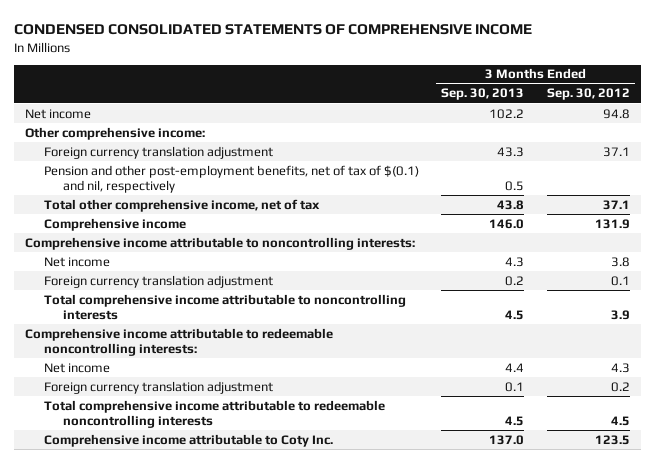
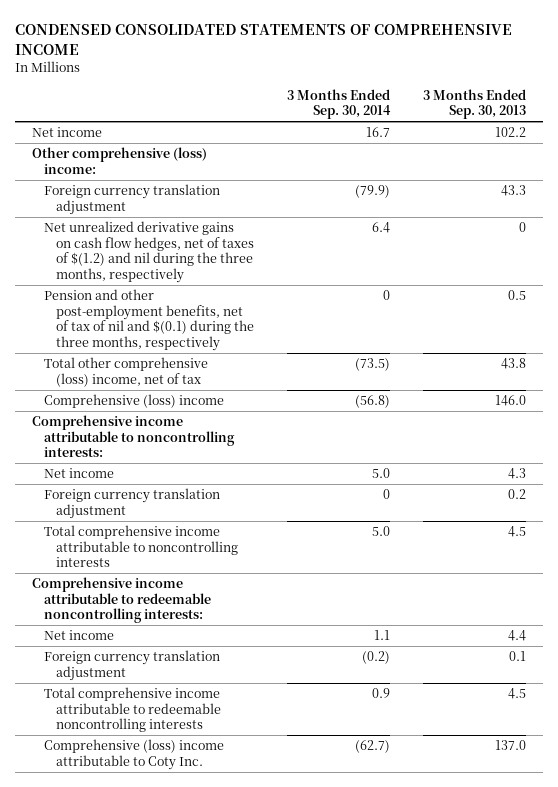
- | 3 Months Ended Sep. 30, 2013 | 3 Months Ended Sep. 30, 2012
+ | 3 Months Ended Sep. 30, 2014 | 3 Months Ended Sep. 30, 2013
- Other comprehensive income:
+ Other comprehensive (loss) income:
- Pension and other post-employment benefits, net of tax of $(0.1) and nil, respectively | 0.5 |
- Total other comprehensive income, net of tax | 43.8 | 37.1
- Comprehensive income | 146.0 | 131.9
+ Net unrealized derivative gains on cash flow hedges, net of taxes of $(1.2) and nil during the three months, respectively | 6.4 | 0
+ Pension and other post-employment benefits, net of tax of nil and $(0.1) during the three months, respectively | 0 | 0.5
+ Total other comprehensive (loss) income, net of tax | (73.5) | 43.8
+ Comprehensive (loss) income | (56.8) | 146.0
- Comprehensive income attributable to Coty Inc. | 137.0 | 123.5
+ Comprehensive (loss) income attributable to Coty Inc. | (62.7) | 137.0

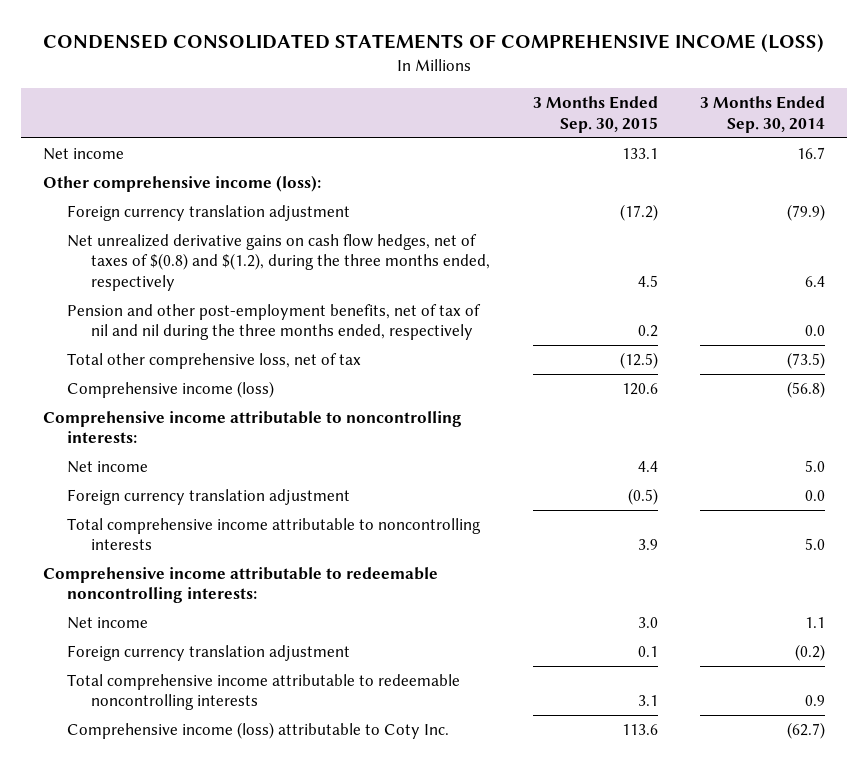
- CONDENSED CONSOLIDATED STATEMENTS OF COMPREHENSIVE INCOME
+ CONDENSED CONSOLIDATED STATEMENTS OF COMPREHENSIVE INCOME (LOSS)
- | 3 Months Ended Sep. 30, 2014 | 3 Months Ended Sep. 30, 2013
+ | 3 Months Ended Sep. 30, 2015 | 3 Months Ended Sep. 30, 2014
- Other comprehensive (loss) income:
+ Other comprehensive income (loss):
- Net unrealized derivative gains on cash flow hedges, net of taxes of $(1.2) and nil during the three months, respectively | 6.4 | 0
- Pension and other post-employment benefits, net of tax of nil and $(0.1) during the three months, respectively | 0 | 0.5
- Total other comprehensive (loss) income, net of tax | (73.5) | 43.8
- Comprehensive (loss) income | (56.8) | 146.0
+ Net unrealized derivative gains on cash flow hedges, net of taxes of $(0.8) and $(1.2), during the three months ended, respectively | 4.5 | 6.4
+ Pension and other post-employment benefits, net of tax of nil and nil during the three months ended, respectively | 0.2 | 0.0
+ Total other comprehensive loss, net of tax | (12.5) | (73.5)
+ Comprehensive income (loss) | 120.6 | (56.8)
- Foreign currency translation adjustment | 0 | 0.2
+ Foreign currency translation adjustment | (0.5) | 0.0
- Comprehensive (loss) income attributable to Coty Inc. | (62.7) | 137.0
+ Comprehensive income (loss) attributable to Coty Inc. | 113.6 | (62.7)

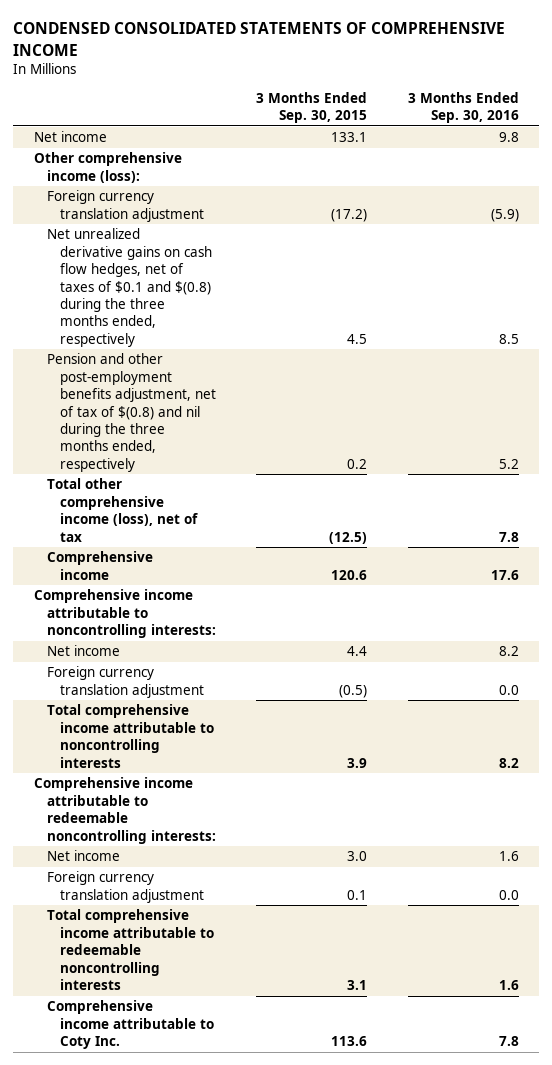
- CONDENSED CONSOLIDATED STATEMENTS OF COMPREHENSIVE INCOME (LOSS)
+ CONDENSED CONSOLIDATED STATEMENTS OF COMPREHENSIVE INCOME
- | 3 Months Ended Sep. 30, 2015 | 3 Months Ended Sep. 30, 2014
+ | 3 Months Ended Sep. 30, 2015 | 3 Months Ended Sep. 30, 2016
- Net unrealized derivative gains on cash flow hedges, net of taxes of $(0.8) and $(1.2), during the three months ended, respectively | 4.5 | 6.4
- Pension and other post-employment benefits, net of tax of nil and nil during the three months ended, respectively | 0.2 | 0.0
- Total other comprehensive loss, net of tax | (12.5) | (73.5)
- Comprehensive income (loss) | 120.6 | (56.8)
+ Net unrealized derivative gains on cash flow hedges, net of taxes of $0.1 and $(0.8) during the three months ended, respectively | 4.5 | 8.5
+ Pension and other post-employment benefits adjustment, net of tax of $(0.8) and nil during the three months ended, respectively | 0.2 | 5.2
+ Total other comprehensive income (loss), net of tax | (12.5) | 7.8
+ Comprehensive income | 120.6 | 17.6
- Comprehensive income (loss) attributable to Coty Inc. | 113.6 | (62.7)
+ Comprehensive income attributable to Coty Inc. | 113.6 | 7.8

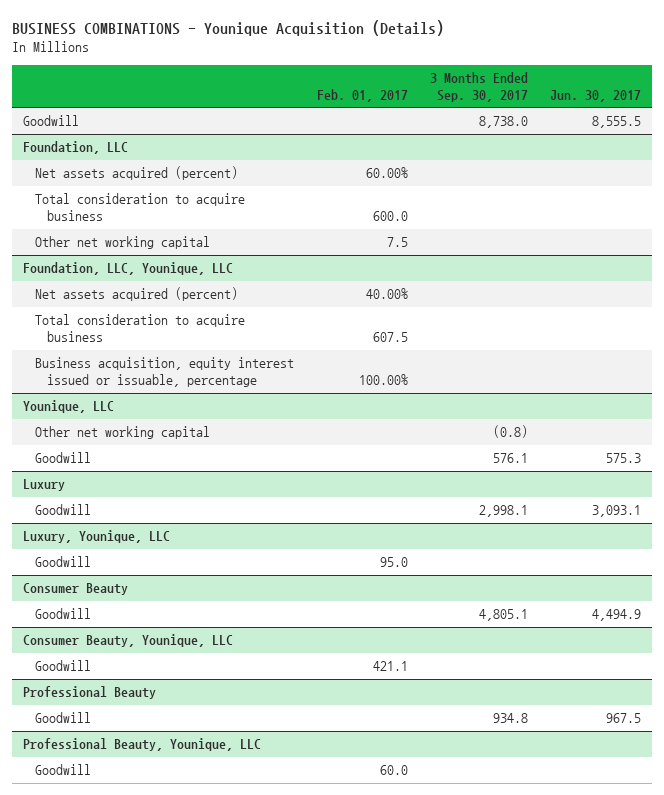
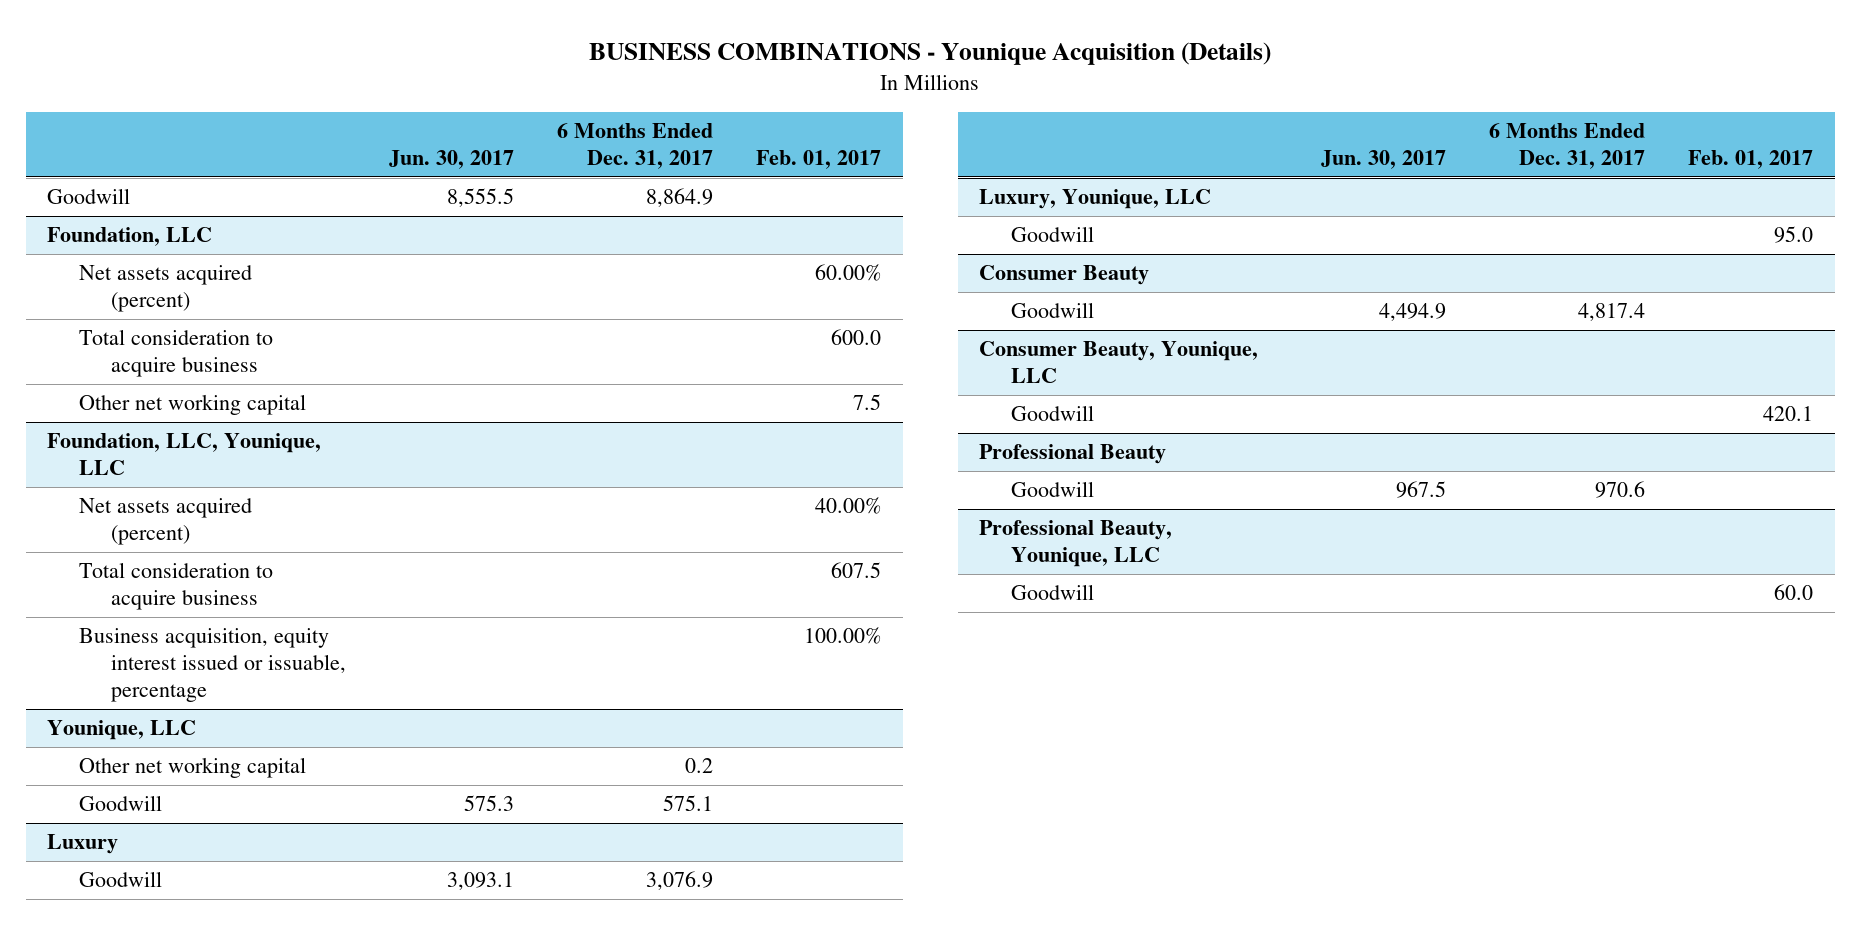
- | Feb. 01, 2017 | 3 Months Ended Sep. 30, 2017 | Jun. 30, 2017
+ | Jun. 30, 2017 | 6 Months Ended Dec. 31, 2017 | Feb. 01, 2017
@ Consumer Beauty, Younique, LLC
- Goodwill | 421.1 | |
+ Goodwill | | | 420.1

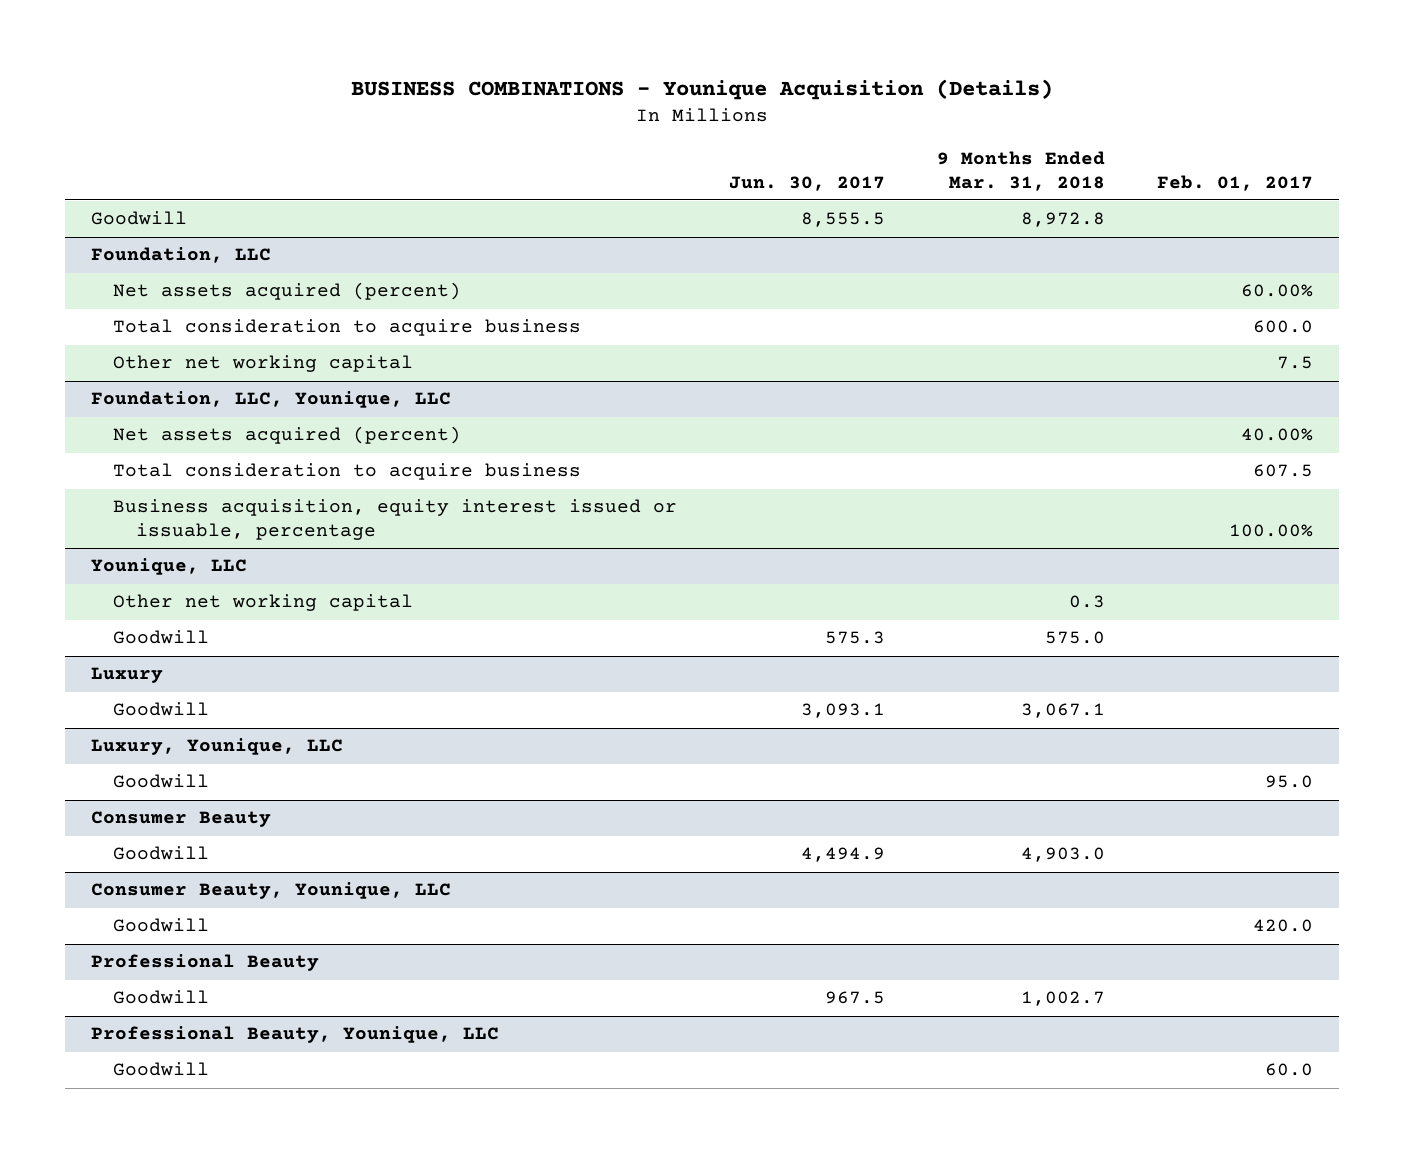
- | Jun. 30, 2017 | 6 Months Ended Dec. 31, 2017 | Feb. 01, 2017
+ | Jun. 30, 2017 | 9 Months Ended Mar. 31, 2018 | Feb. 01, 2017
@ Consumer Beauty, Younique, LLC
- Goodwill | | | 420.1
+ Goodwill | | | 420.0

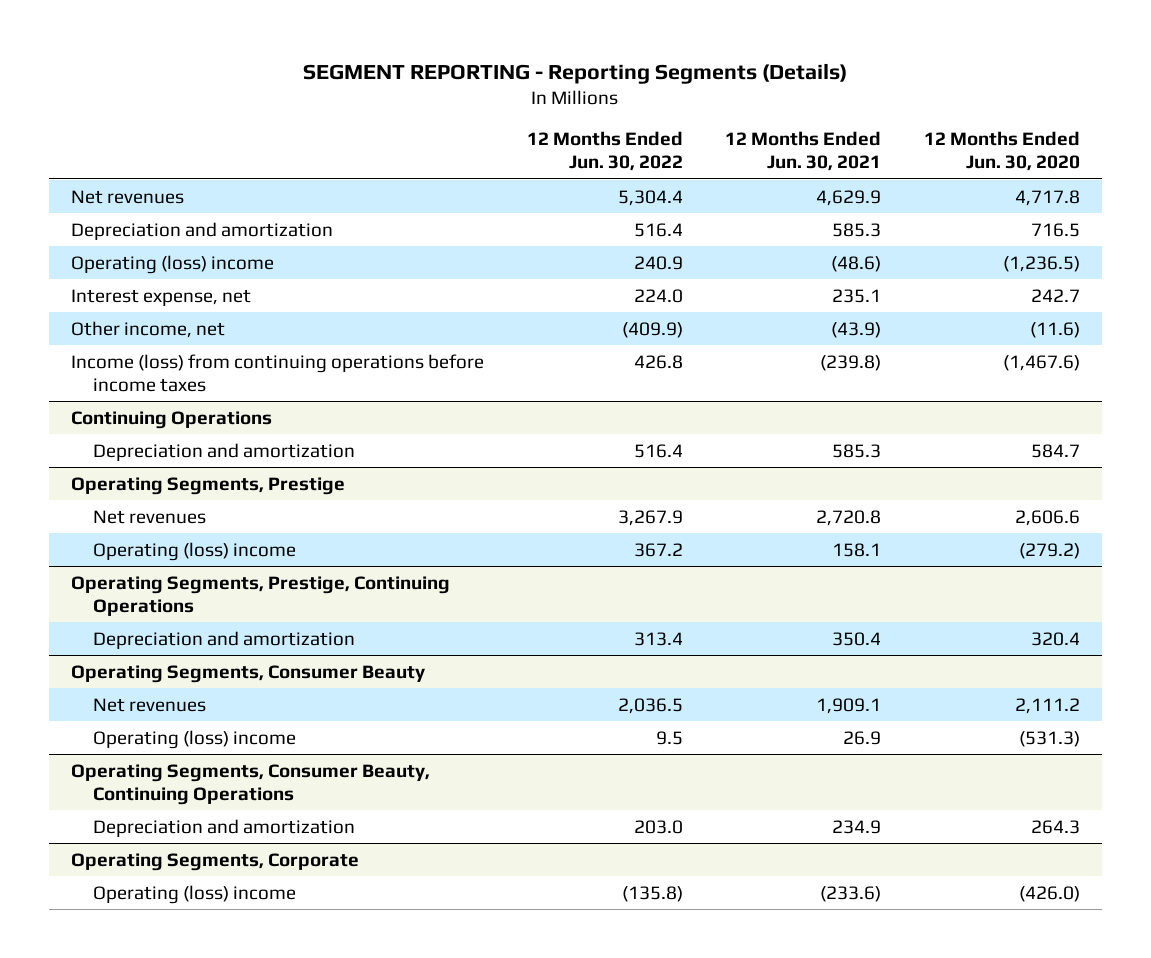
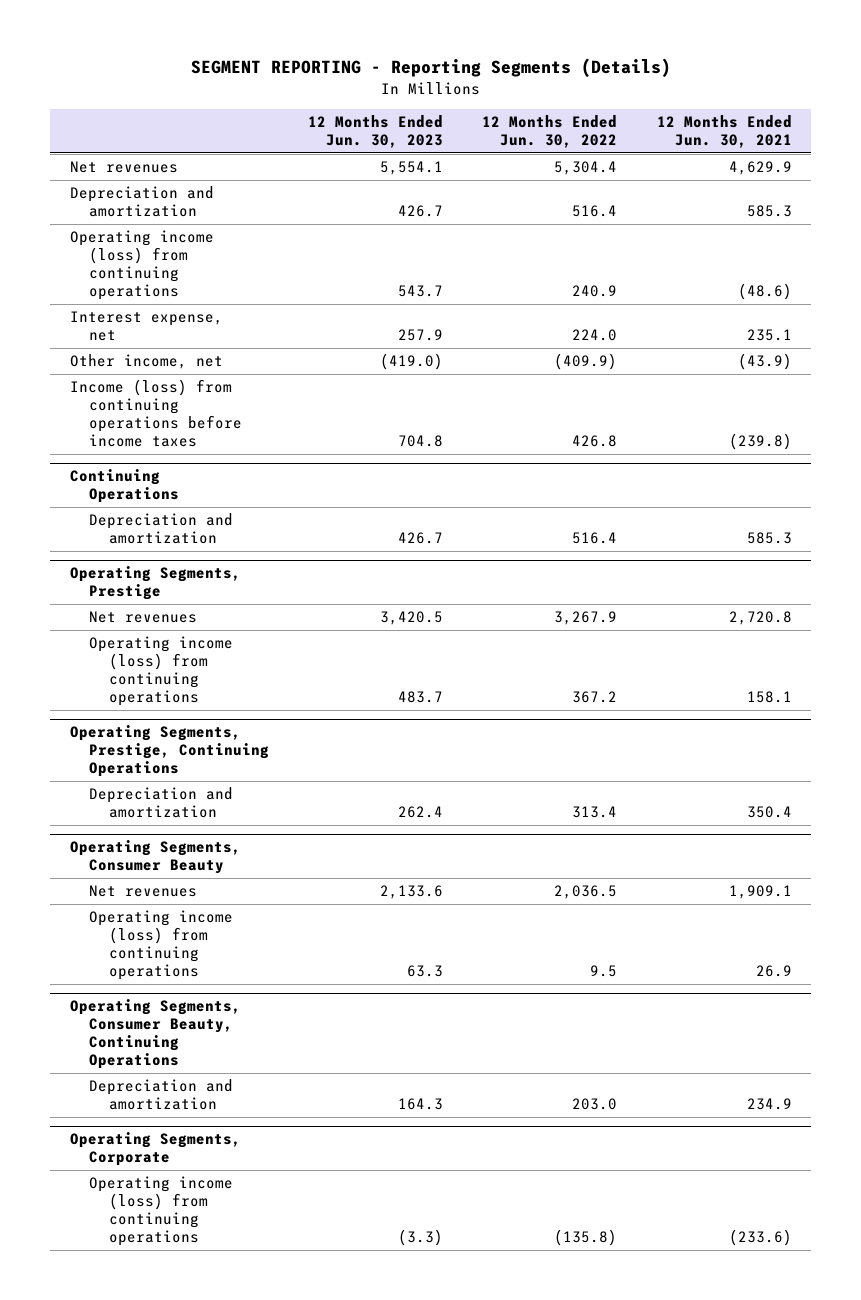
- | 12 Months Ended Jun. 30, 2022 | 12 Months Ended Jun. 30, 2021 | 12 Months Ended Jun. 30, 2020
+ | 12 Months Ended Jun. 30, 2023 | 12 Months Ended Jun. 30, 2022 | 12 Months Ended Jun. 30, 2021
- Operating (loss) income | 240.9 | (48.6) | (1,236.5)
+ Operating income (loss) from continuing operations | 543.7 | 240.9 | (48.6)
@ Operating Segments, Prestige
- Operating (loss) income | 367.2 | 158.1 | (279.2)
+ Operating income (loss) from continuing operations | 483.7 | 367.2 | 158.1
@ Operating Segments, Consumer Beauty
- Operating (loss) income | 9.5 | 26.9 | (531.3)
+ Operating income (loss) from continuing operations | 63.3 | 9.5 | 26.9
@ Operating Segments, Corporate
- Operating (loss) income | (135.8) | (233.6) | (426.0)
+ Operating income (loss) from continuing operations | (3.3) | (135.8) | (233.6)

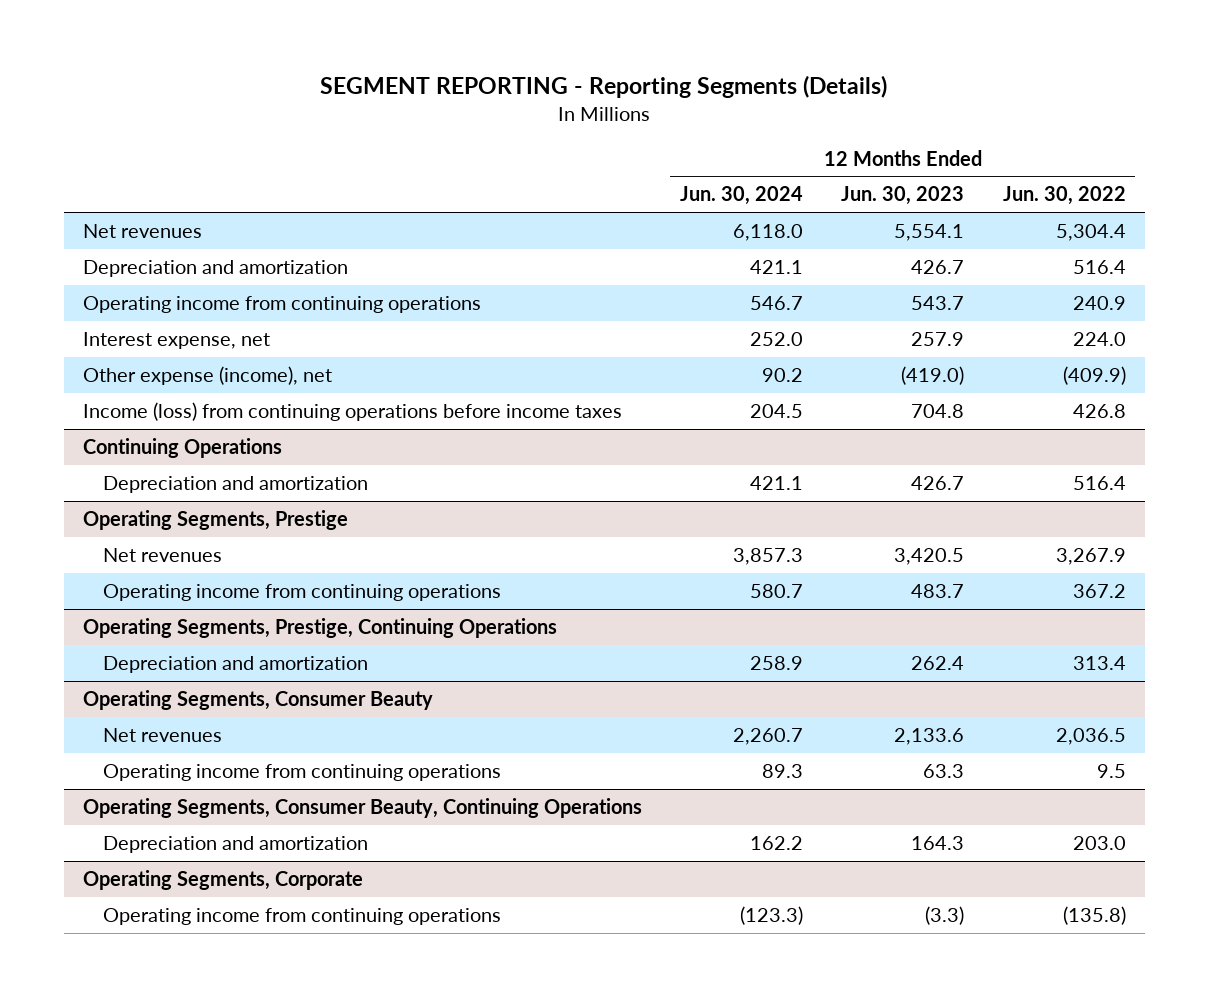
- | 12 Months Ended Jun. 30, 2023 | 12 Months Ended Jun. 30, 2022 | 12 Months Ended Jun. 30, 2021
+ | 12 Months Ended Jun. 30, 2024 | 12 Months Ended Jun. 30, 2023 | 12 Months Ended Jun. 30, 2022
- Operating income (loss) from continuing operations | 543.7 | 240.9 | (48.6)
+ Operating income from continuing operations | 546.7 | 543.7 | 240.9
- Other income, net | (419.0) | (409.9) | (43.9)
+ Other expense (income), net | 90.2 | (419.0) | (409.9)
@ Operating Segments, Prestige
- Operating income (loss) from continuing operations | 483.7 | 367.2 | 158.1
+ Operating income from continuing operations | 580.7 | 483.7 | 367.2
@ Operating Segments, Consumer Beauty
- Operating income (loss) from continuing operations | 63.3 | 9.5 | 26.9
+ Operating income from continuing operations | 89.3 | 63.3 | 9.5
@ Operating Segments, Corporate
- Operating income (loss) from continuing operations | (3.3) | (135.8) | (233.6)
+ Operating income from continuing operations | (123.3) | (3.3) | (135.8)

